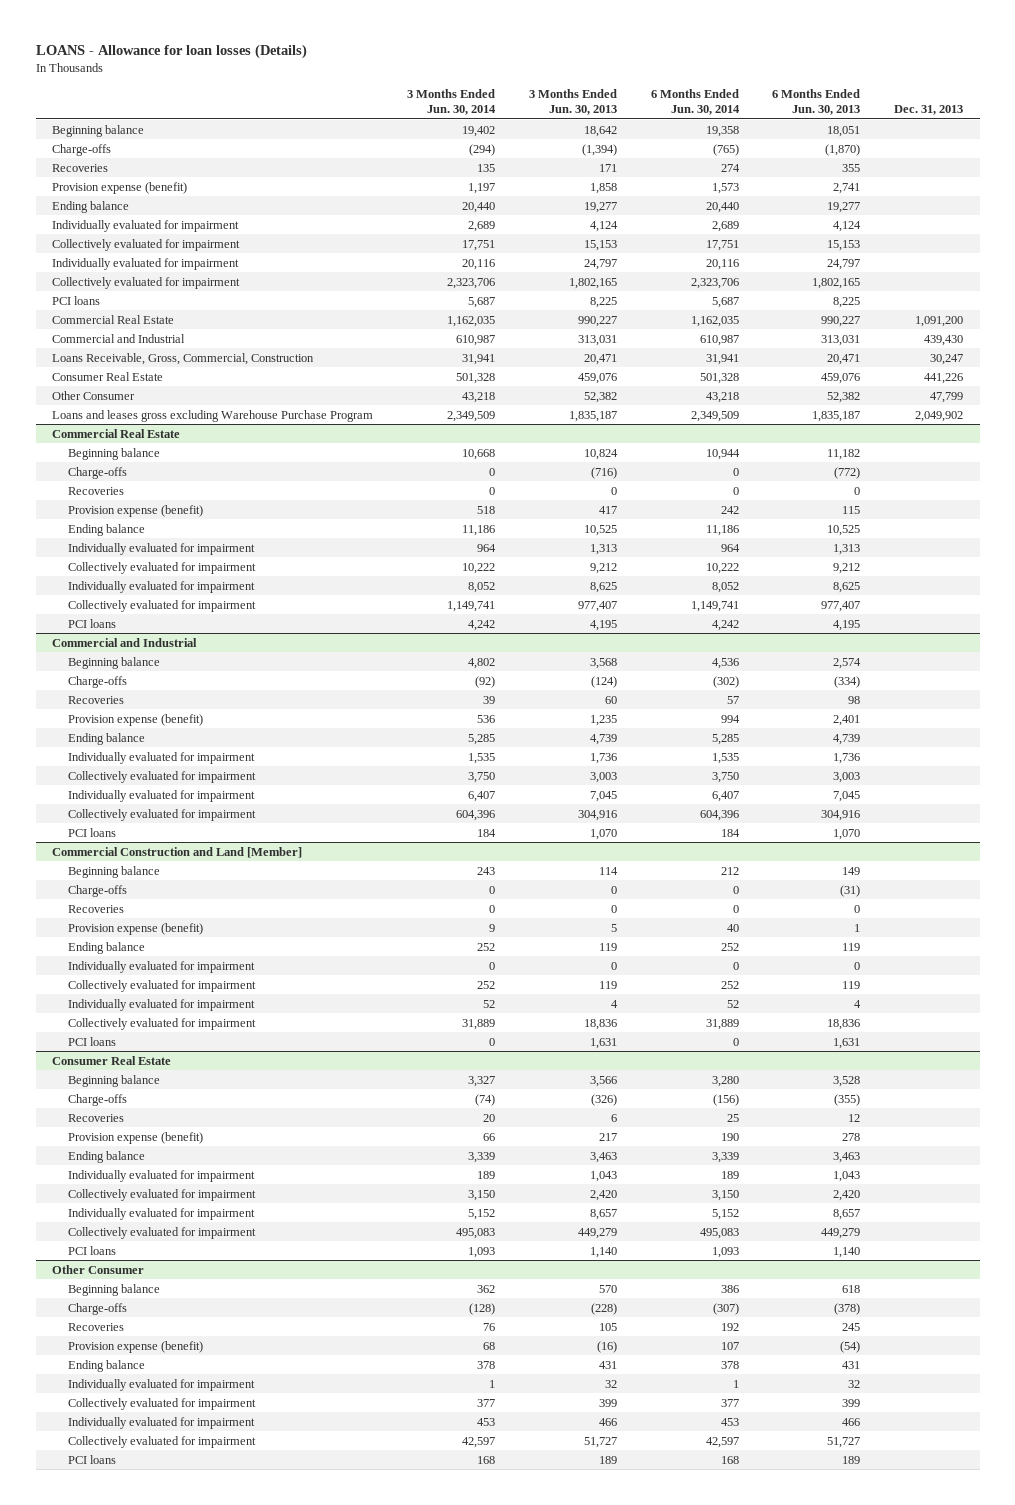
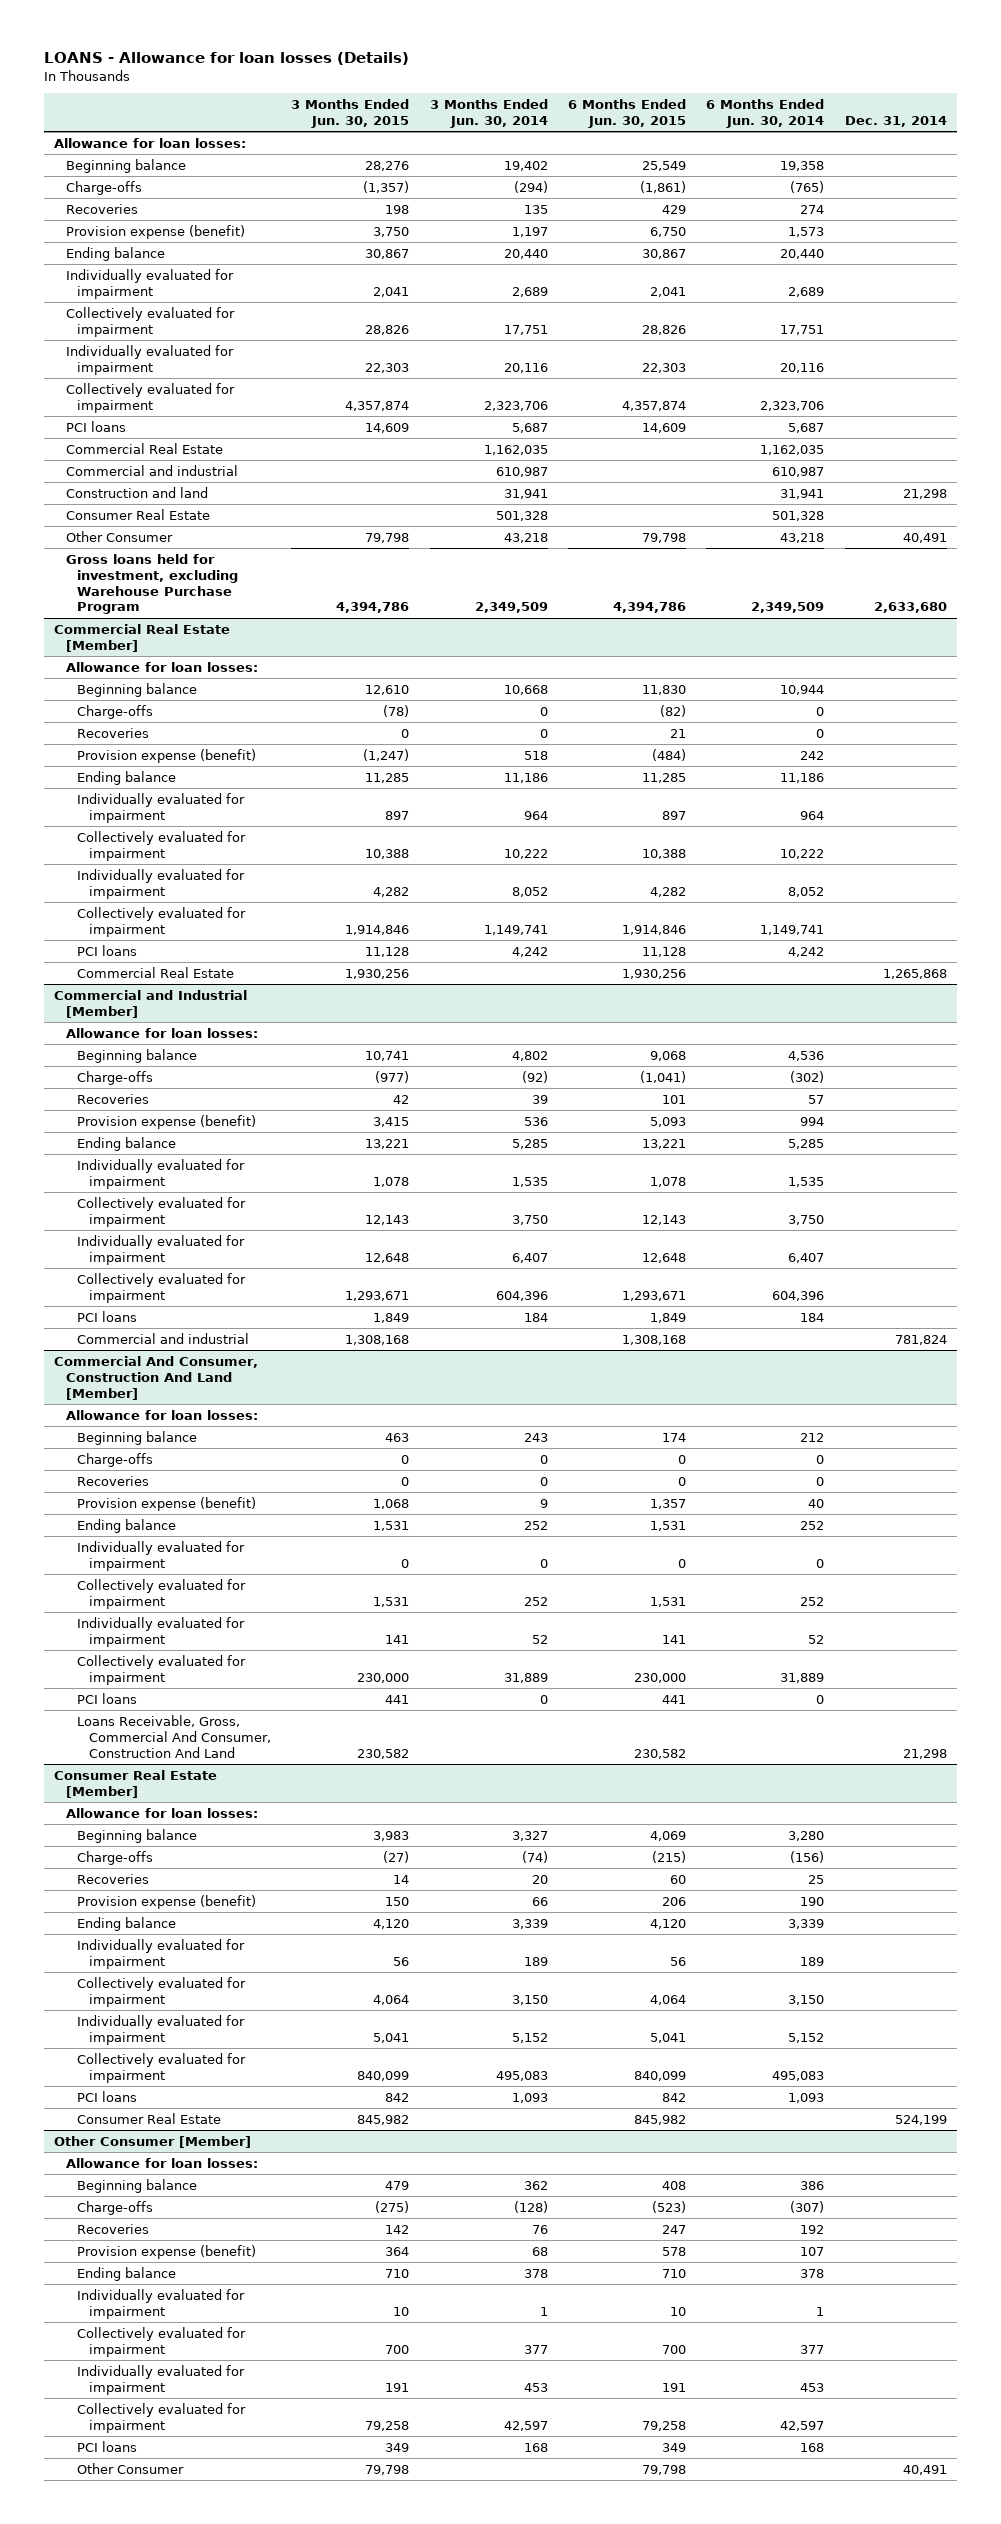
- | 3 Months Ended Jun. 30, 2014 | 3 Months Ended Jun. 30, 2013 | 6 Months Ended Jun. 30, 2014 | 6 Months Ended Jun. 30, 2013 | Dec. 31, 2013
+ | 3 Months Ended Jun. 30, 2015 | 3 Months Ended Jun. 30, 2014 | 6 Months Ended Jun. 30, 2015 | 6 Months Ended Jun. 30, 2014 | Dec. 31, 2014
+ Allowance for loan losses:
- Commercial and Industrial | 610,987 | 313,031 | 610,987 | 313,031 | 439,430
- Loans Receivable, Gross, Commercial, Construction | 31,941 | 20,471 | 31,941 | 20,471 | 30,247
+ Commercial and industrial | | 610,987 | | 610,987 |
+ Construction and land | | 31,941 | | 31,941 | 21,298
- Loans and leases gross excluding Warehouse Purchase Program | 2,349,509 | 1,835,187 | 2,349,509 | 1,835,187 | 2,049,902
- Commercial Real Estate
+ Gross loans held for investment, excluding Warehouse Purchase Program | 4,394,786 | 2,349,509 | 4,394,786 | 2,349,509 | 2,633,680
+ Commercial Real Estate [Member]
+ Allowance for loan losses:
- Commercial and Industrial
+ Commercial Real Estate | 1,930,256 | | 1,930,256 | | 1,265,868
+ Commercial and Industrial [Member]
+ Allowance for loan losses:
- Commercial Construction and Land [Member]
+ Commercial and industrial | 1,308,168 | | 1,308,168 | | 781,824
+ Commercial And Consumer, Construction And Land [Member]
+ Allowance for loan losses:
- Consumer Real Estate
+ Loans Receivable, Gross, Commercial And Consumer, Construction And Land | 230,582 | | 230,582 | | 21,298
+ Consumer Real Estate [Member]
+ Allowance for loan losses:
- Other Consumer
+ Consumer Real Estate | 845,982 | | 845,982 | | 524,199
+ Other Consumer [Member]
+ Allowance for loan losses:
+ Other Consumer | 79,798 | | 79,798 | | 40,491

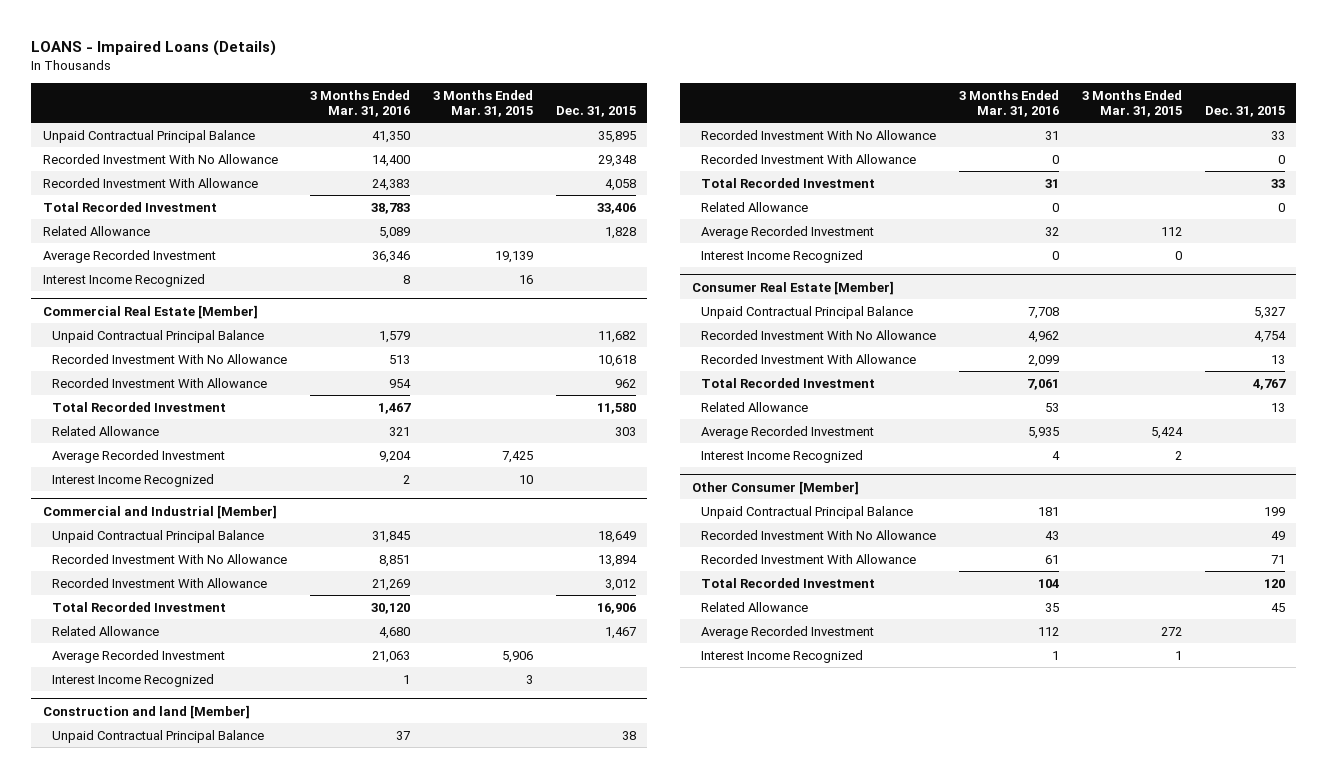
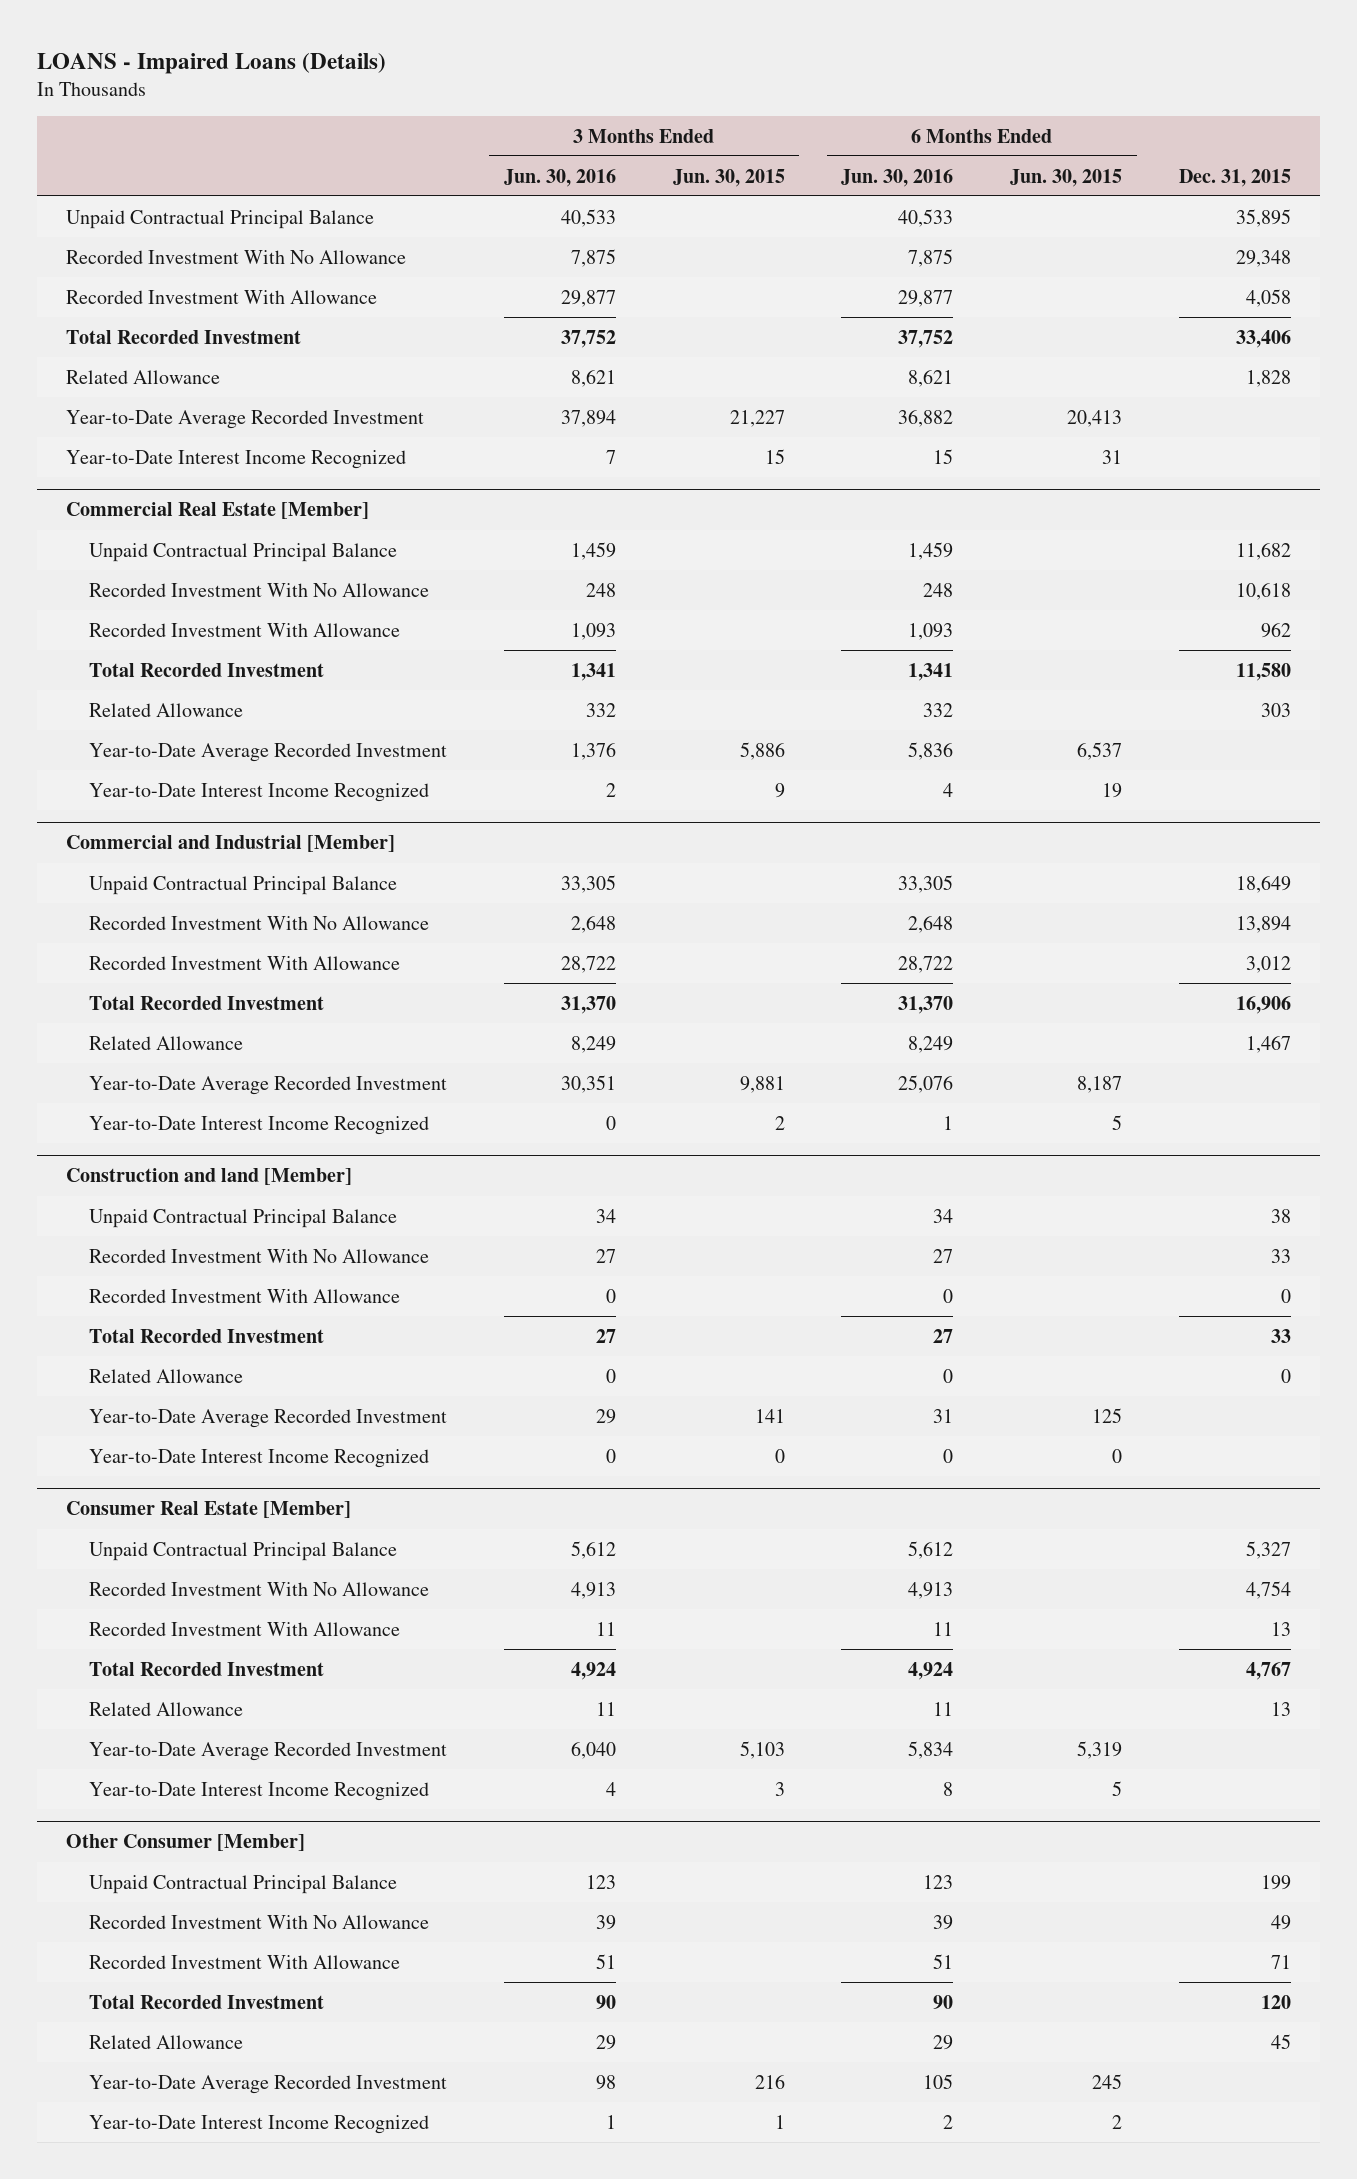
- | 3 Months Ended Mar. 31, 2016 | 3 Months Ended Mar. 31, 2015 | Dec. 31, 2015
+ | 3 Months Ended Jun. 30, 2016 | 3 Months Ended Jun. 30, 2015 | 6 Months Ended Jun. 30, 2016 | 6 Months Ended Jun. 30, 2015 | Dec. 31, 2015
- Average Recorded Investment | 36,346 | 19,139 |
- Interest Income Recognized | 8 | 16 |
+ Year-to-Date Average Recorded Investment | 37,894 | 21,227 | 36,882 | 20,413 |
+ Year-to-Date Interest Income Recognized | 7 | 15 | 15 | 31 |
@ Commercial Real Estate [Member]
- Average Recorded Investment | 9,204 | 7,425 |
- Interest Income Recognized | 2 | 10 |
+ Year-to-Date Average Recorded Investment | 1,376 | 5,886 | 5,836 | 6,537 |
+ Year-to-Date Interest Income Recognized | 2 | 9 | 4 | 19 |
@ Commercial and Industrial [Member]
- Average Recorded Investment | 21,063 | 5,906 |
- Interest Income Recognized | 1 | 3 |
+ Year-to-Date Average Recorded Investment | 30,351 | 9,881 | 25,076 | 8,187 |
+ Year-to-Date Interest Income Recognized | 0 | 2 | 1 | 5 |
@ Construction and land [Member]
- Average Recorded Investment | 32 | 112 |
- Interest Income Recognized | 0 | 0 |
+ Year-to-Date Average Recorded Investment | 29 | 141 | 31 | 125 |
+ Year-to-Date Interest Income Recognized | 0 | 0 | 0 | 0 |
@ Consumer Real Estate [Member]
- Average Recorded Investment | 5,935 | 5,424 |
- Interest Income Recognized | 4 | 2 |
+ Year-to-Date Average Recorded Investment | 6,040 | 5,103 | 5,834 | 5,319 |
+ Year-to-Date Interest Income Recognized | 4 | 3 | 8 | 5 |
@ Other Consumer [Member]
- Average Recorded Investment | 112 | 272 |
- Interest Income Recognized | 1 | 1 |
+ Year-to-Date Average Recorded Investment | 98 | 216 | 105 | 245 |
+ Year-to-Date Interest Income Recognized | 1 | 1 | 2 | 2 |

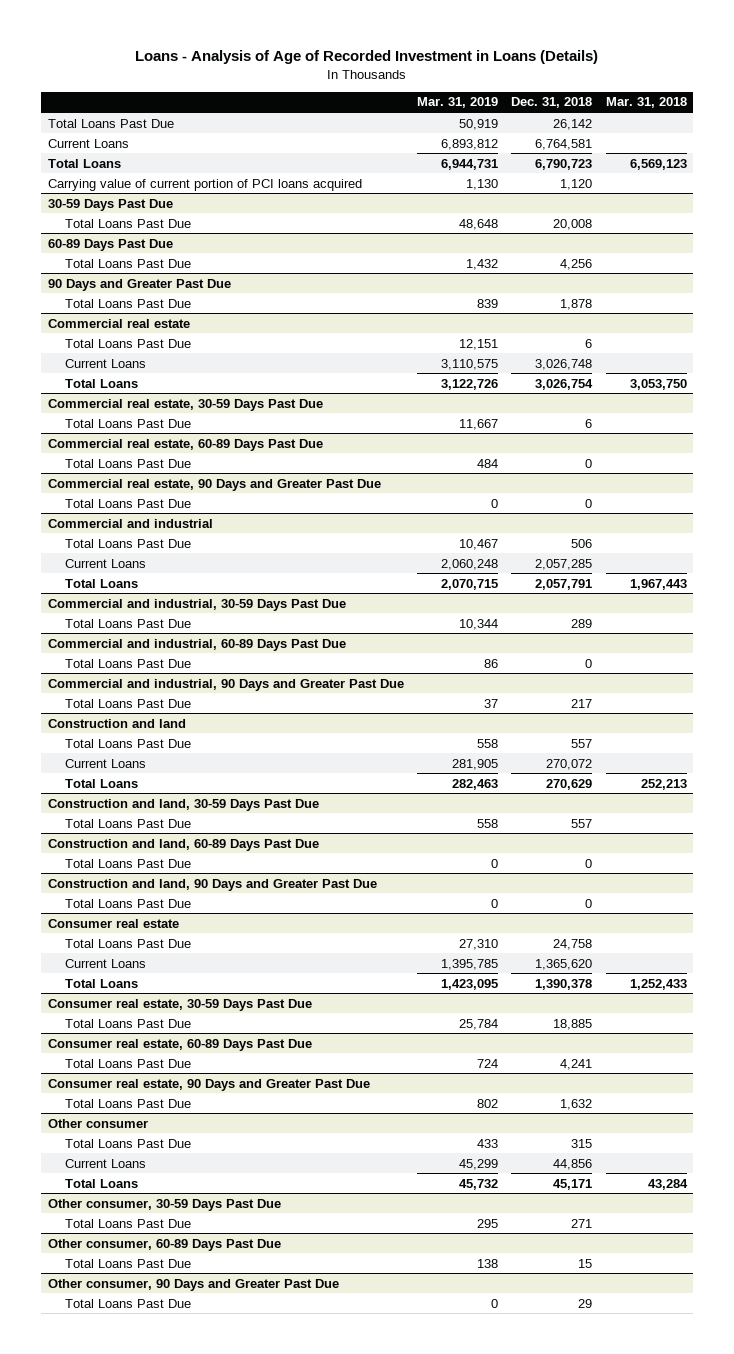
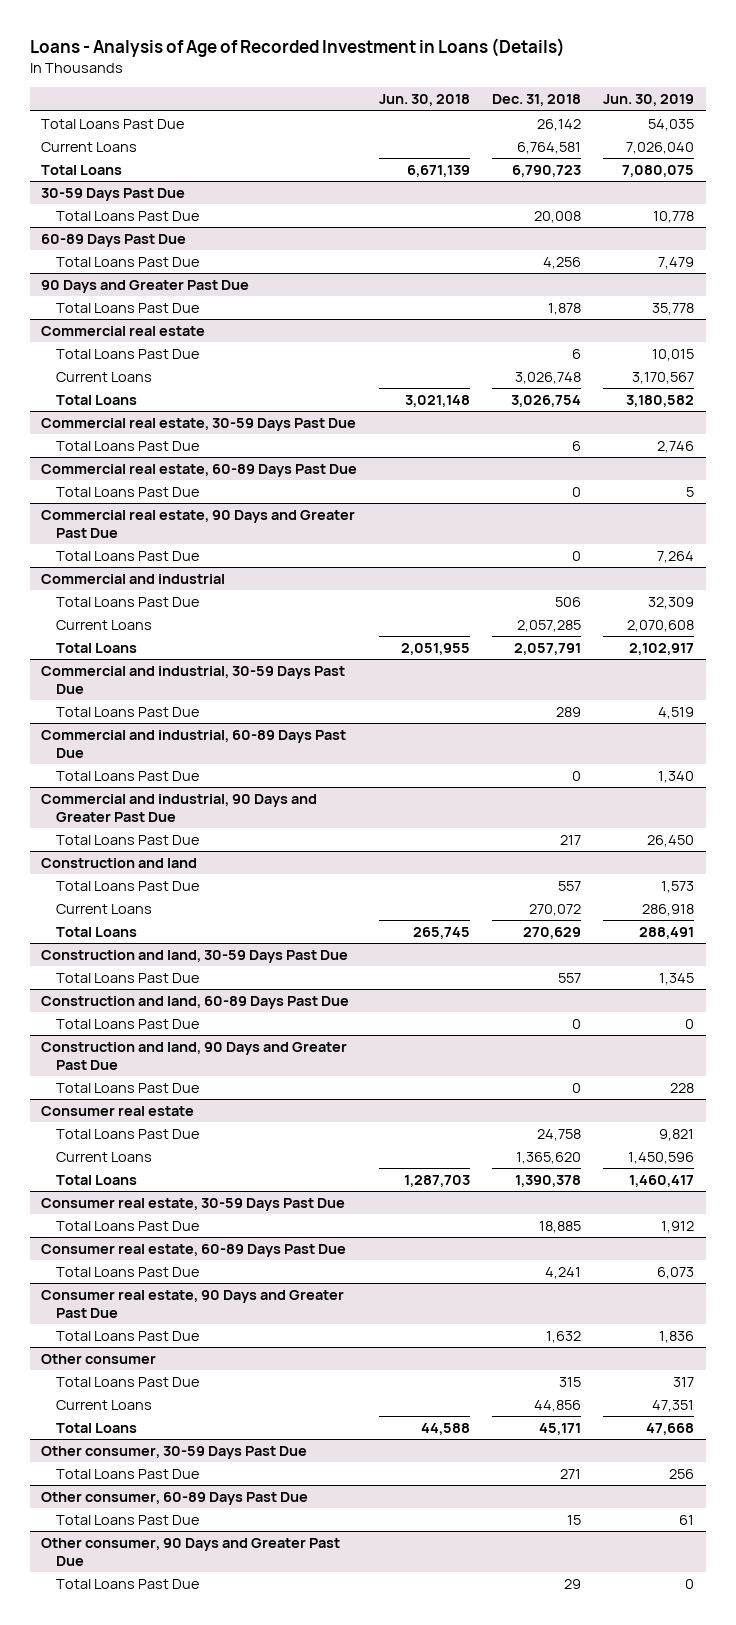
- | Mar. 31, 2019 | Dec. 31, 2018 | Mar. 31, 2018
+ | Jun. 30, 2018 | Dec. 31, 2018 | Jun. 30, 2019
- Carrying value of current portion of PCI loans acquired | 1,130 | 1,120 |

